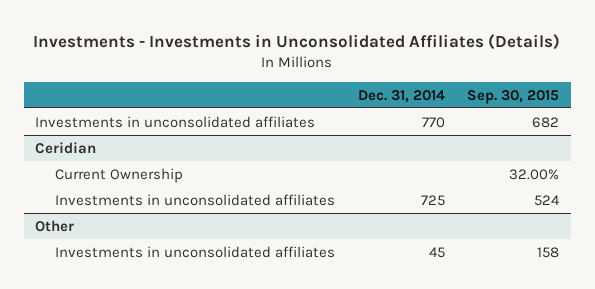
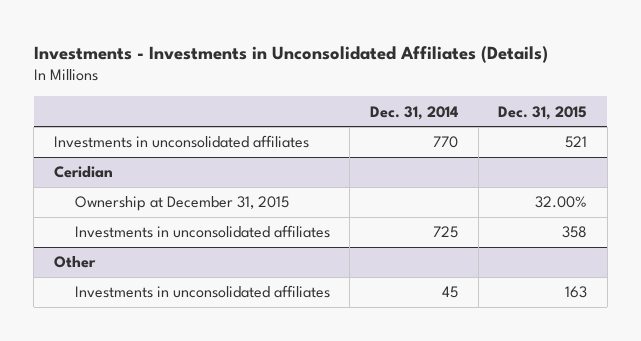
- | Dec. 31, 2014 | Sep. 30, 2015
+ | Dec. 31, 2014 | Dec. 31, 2015
@ Ceridian
- Current Ownership | | 32.00%
+ Ownership at December 31, 2015 | | 32.00%

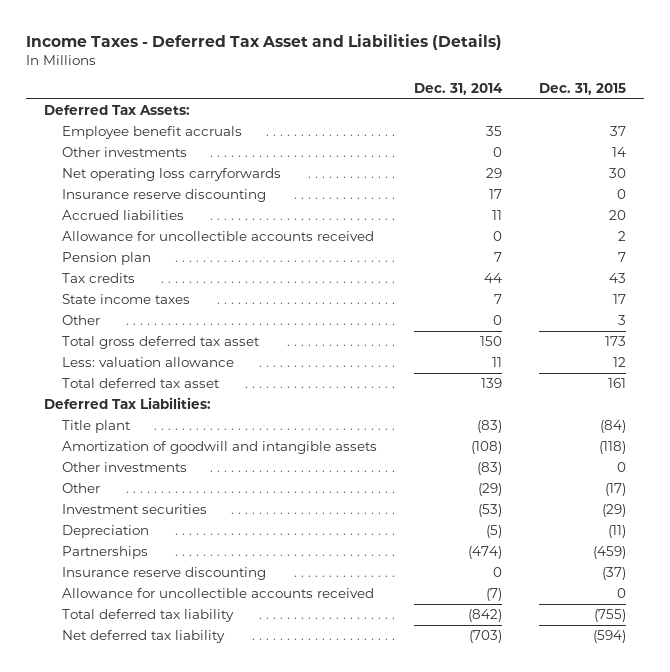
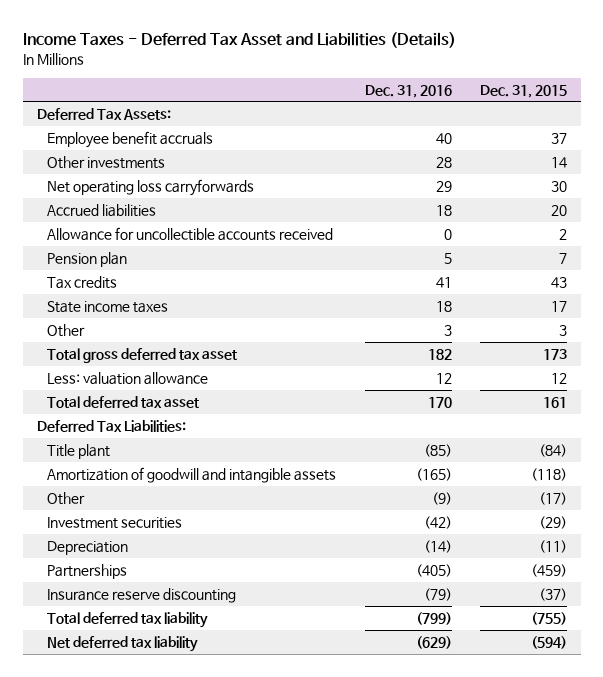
- | Dec. 31, 2014 | Dec. 31, 2015
+ | Dec. 31, 2016 | Dec. 31, 2015
- Insurance reserve discounting | 17 | 0
- Other investments | (83) | 0
- Allowance for uncollectible accounts received | (7) | 0

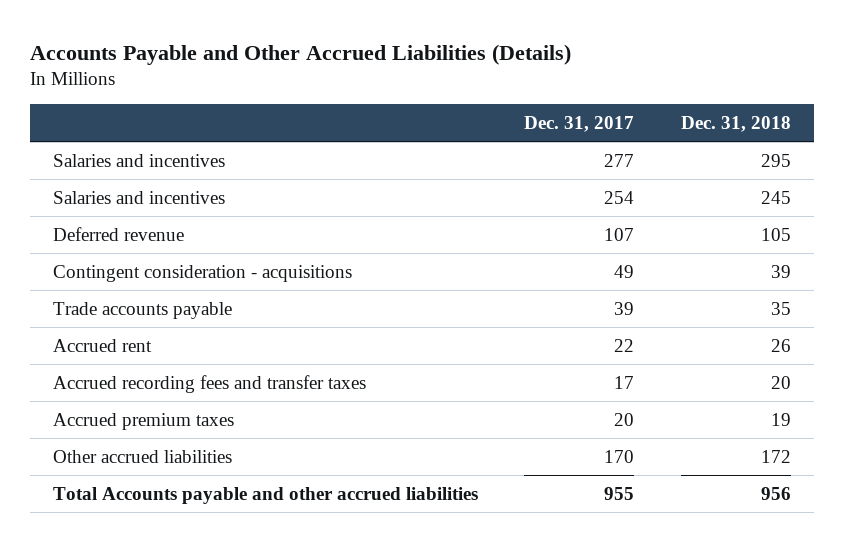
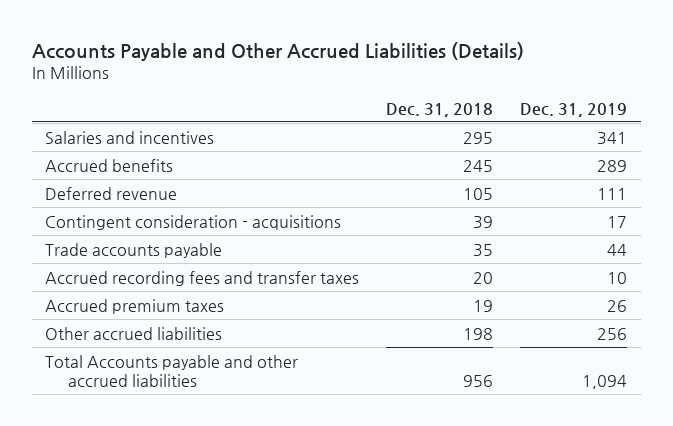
- | Dec. 31, 2017 | Dec. 31, 2018
+ | Dec. 31, 2018 | Dec. 31, 2019
- Salaries and incentives | 254 | 245
+ Accrued benefits | 245 | 289
- Accrued rent | 22 | 26
- Other accrued liabilities | 170 | 172
+ Other accrued liabilities | 198 | 256

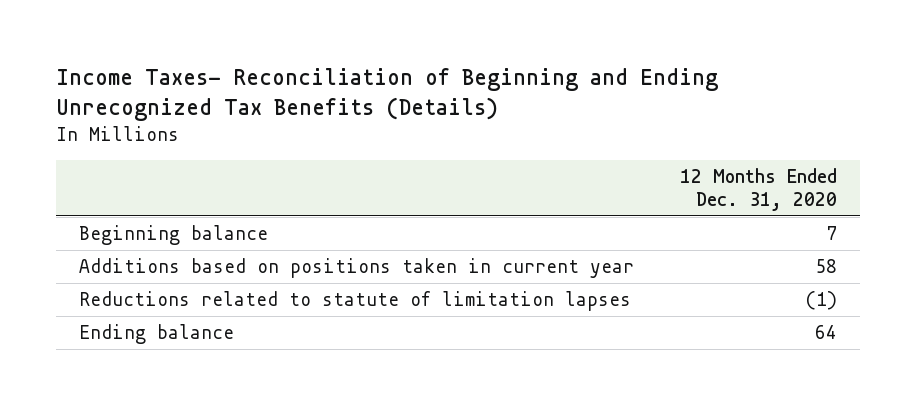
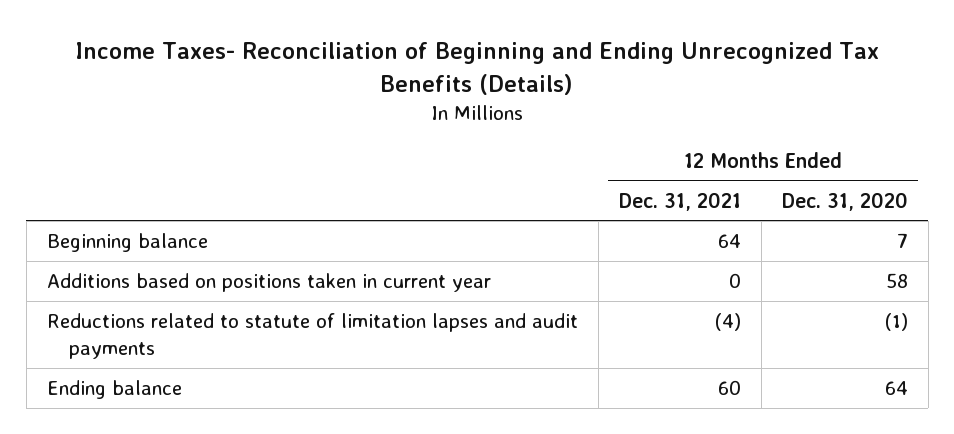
- | 12 Months Ended Dec. 31, 2020
+ | 12 Months Ended Dec. 31, 2021 | 12 Months Ended Dec. 31, 2020
- Reductions related to statute of limitation lapses | (1)
+ Reductions related to statute of limitation lapses and audit payments | (4) | (1)

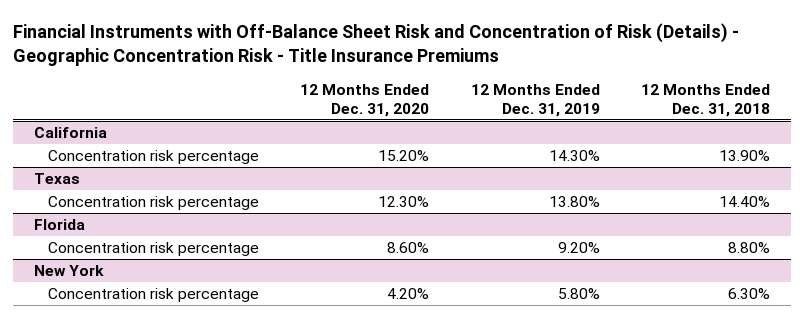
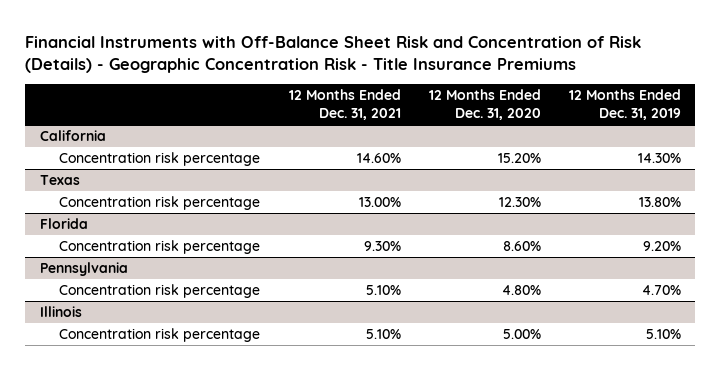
- | 12 Months Ended Dec. 31, 2020 | 12 Months Ended Dec. 31, 2019 | 12 Months Ended Dec. 31, 2018
+ | 12 Months Ended Dec. 31, 2021 | 12 Months Ended Dec. 31, 2020 | 12 Months Ended Dec. 31, 2019
- New York
- Concentration risk percentage | 4.20% | 5.80% | 6.30%
+ Pennsylvania
+ Concentration risk percentage | 5.10% | 4.80% | 4.70%
+ Illinois
+ Concentration risk percentage | 5.10% | 5.00% | 5.10%

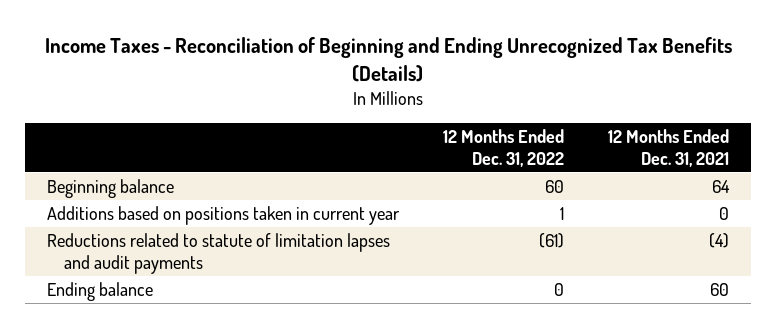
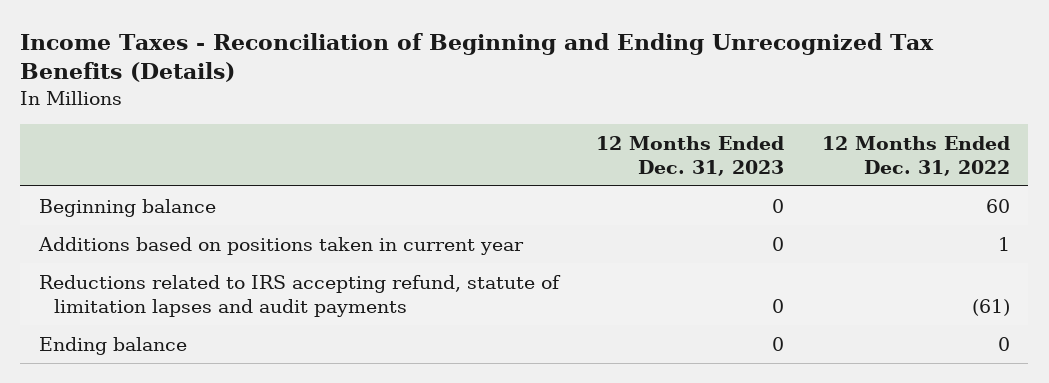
- | 12 Months Ended Dec. 31, 2022 | 12 Months Ended Dec. 31, 2021
+ | 12 Months Ended Dec. 31, 2023 | 12 Months Ended Dec. 31, 2022
- Reductions related to statute of limitation lapses and audit payments | (61) | (4)
+ Reductions related to IRS accepting refund, statute of limitation lapses and audit payments | 0 | (61)

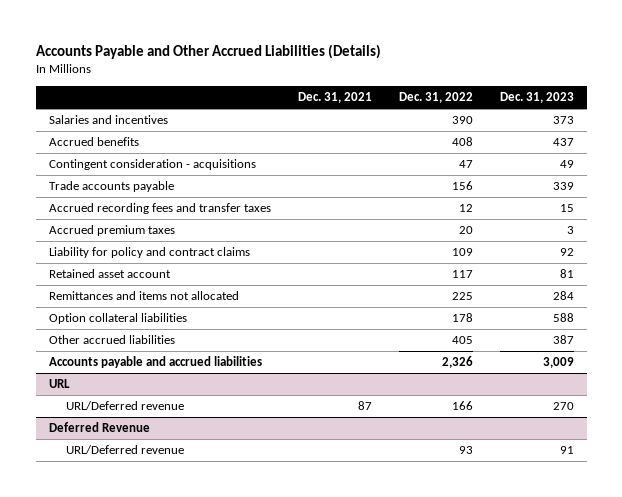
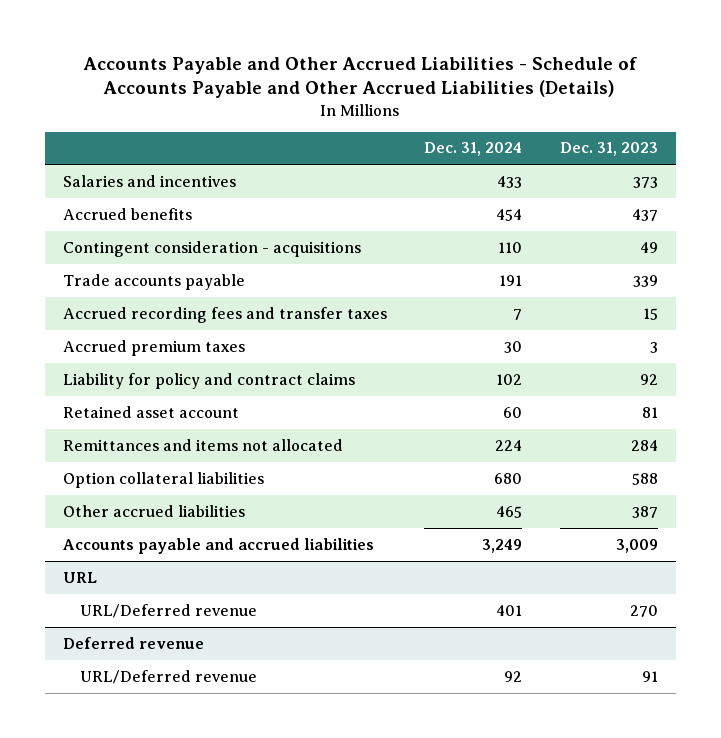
- Accounts Payable and Other Accrued Liabilities (Details)
+ Accounts Payable and Other Accrued Liabilities - Schedule of Accounts Payable and Other Accrued Liabilities (Details)
- | Dec. 31, 2021 | Dec. 31, 2022 | Dec. 31, 2023
+ | Dec. 31, 2024 | Dec. 31, 2023
- Deferred Revenue
+ Deferred revenue

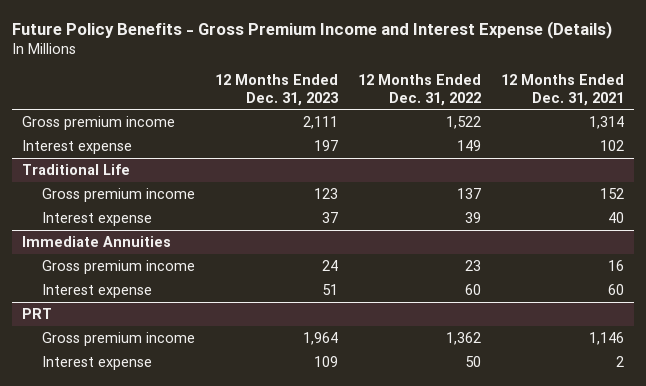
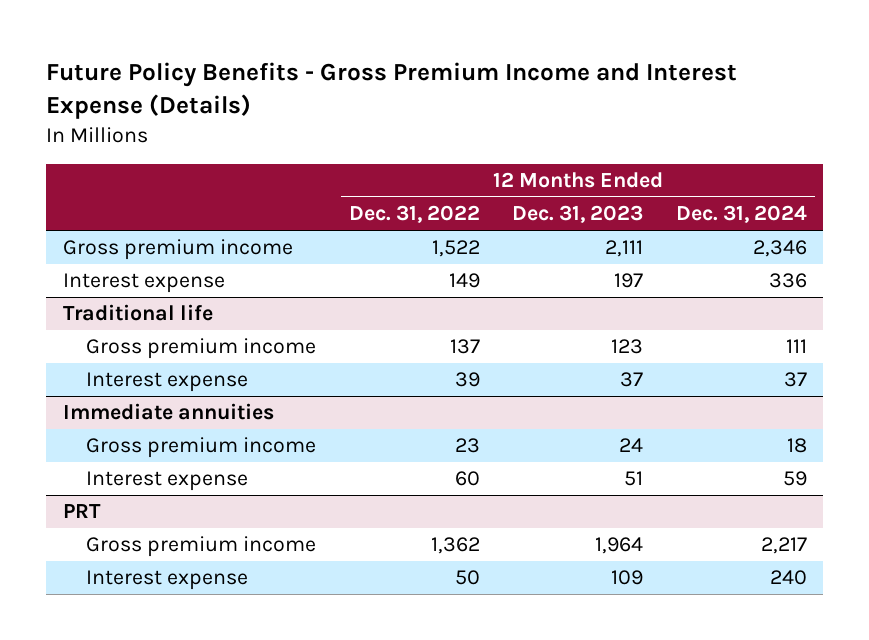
- | 12 Months Ended Dec. 31, 2023 | 12 Months Ended Dec. 31, 2022 | 12 Months Ended Dec. 31, 2021
+ | 12 Months Ended Dec. 31, 2022 | 12 Months Ended Dec. 31, 2023 | 12 Months Ended Dec. 31, 2024
- Traditional Life
+ Traditional life
- Immediate Annuities
+ Immediate annuities

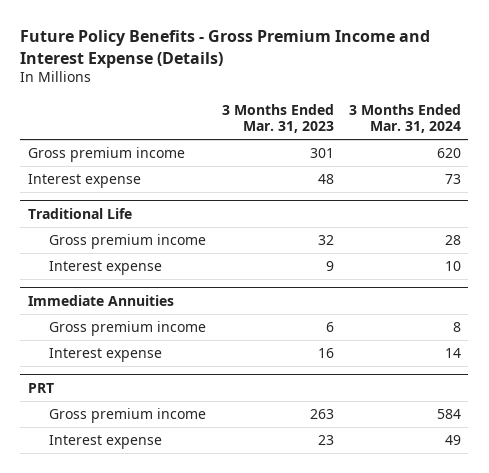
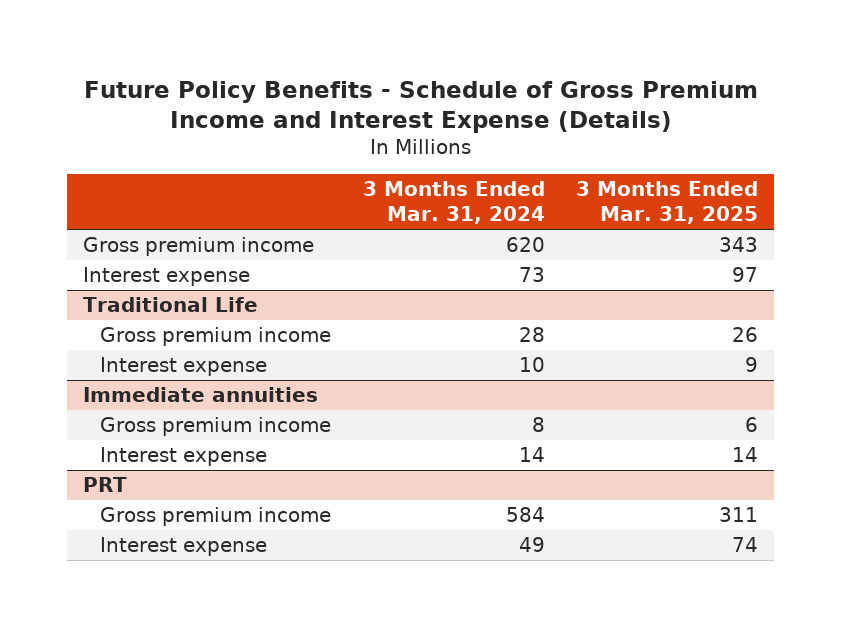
- Future Policy Benefits - Gross Premium Income and Interest Expense (Details)
+ Future Policy Benefits - Schedule of Gross Premium Income and Interest Expense (Details)
- | 3 Months Ended Mar. 31, 2023 | 3 Months Ended Mar. 31, 2024
+ | 3 Months Ended Mar. 31, 2024 | 3 Months Ended Mar. 31, 2025
- Immediate Annuities
+ Immediate annuities

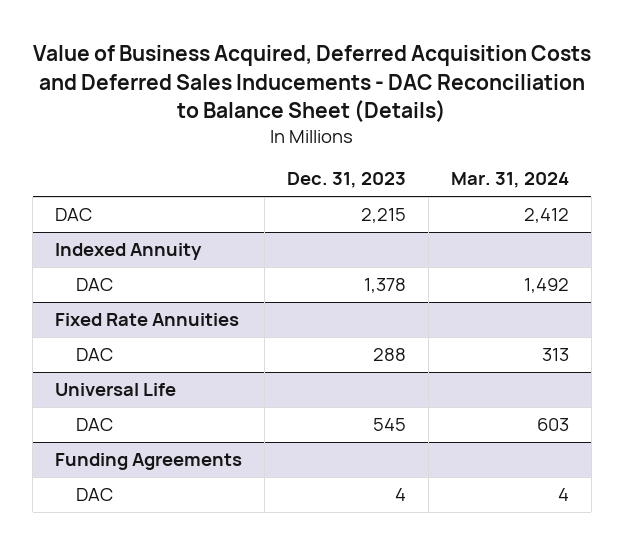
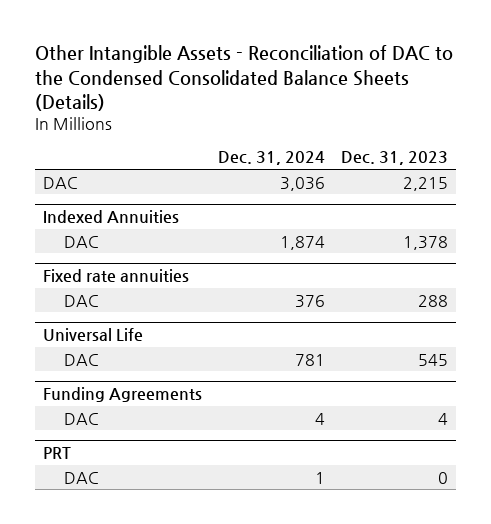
- Value of Business Acquired, Deferred Acquisition Costs and Deferred Sales Inducements - DAC Reconciliation to Balance Sheet (Details)
+ Other Intangible Assets - Reconciliation of DAC to the Condensed Consolidated Balance Sheets (Details)
- | Dec. 31, 2023 | Mar. 31, 2024
+ | Dec. 31, 2024 | Dec. 31, 2023
- Indexed Annuity
+ Indexed Annuities
- Fixed Rate Annuities
+ Fixed rate annuities
+ PRT
+ DAC | 1 | 0

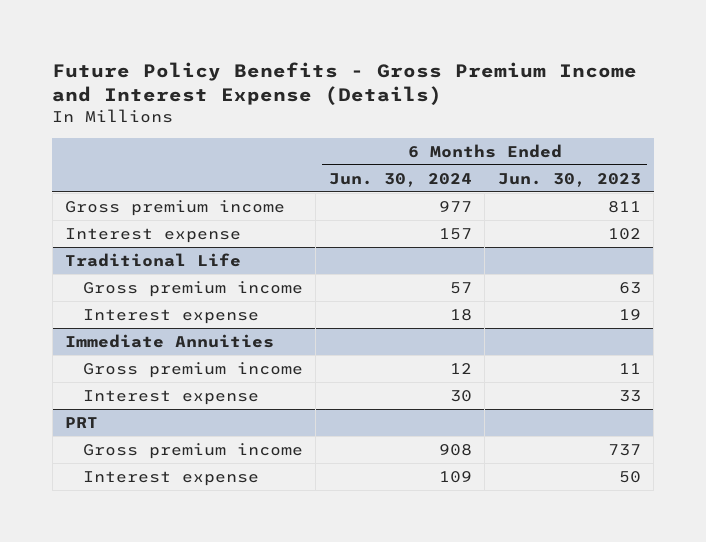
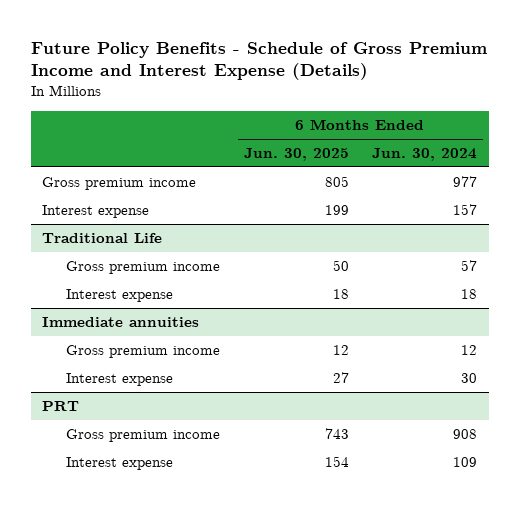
- Future Policy Benefits - Gross Premium Income and Interest Expense (Details)
+ Future Policy Benefits - Schedule of Gross Premium Income and Interest Expense (Details)
- | 6 Months Ended Jun. 30, 2024 | 6 Months Ended Jun. 30, 2023
+ | 6 Months Ended Jun. 30, 2025 | 6 Months Ended Jun. 30, 2024
- Immediate Annuities
+ Immediate annuities

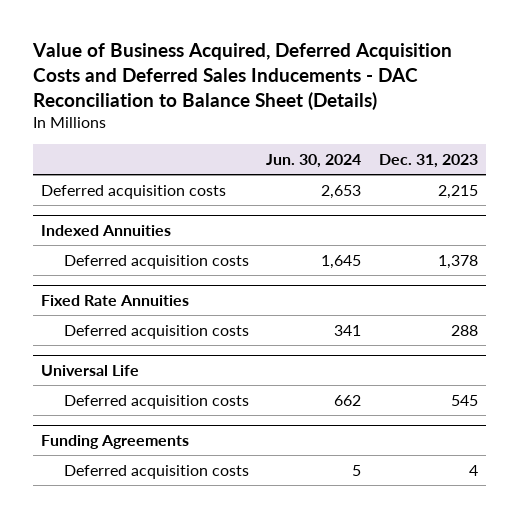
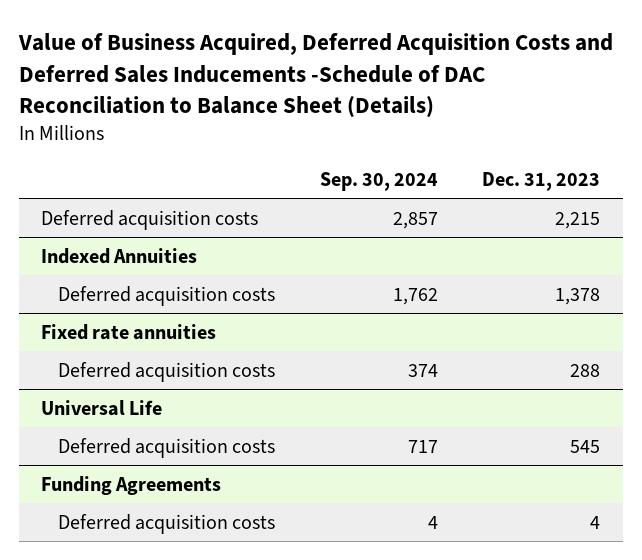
- Value of Business Acquired, Deferred Acquisition Costs and Deferred Sales Inducements - DAC Reconciliation to Balance Sheet (Details)
+ Value of Business Acquired, Deferred Acquisition Costs and Deferred Sales Inducements -Schedule of DAC Reconciliation to Balance Sheet (Details)
- | Jun. 30, 2024 | Dec. 31, 2023
+ | Sep. 30, 2024 | Dec. 31, 2023
- Fixed Rate Annuities
+ Fixed rate annuities

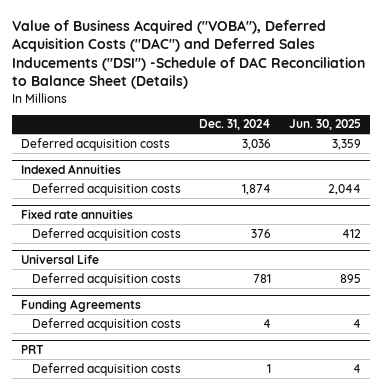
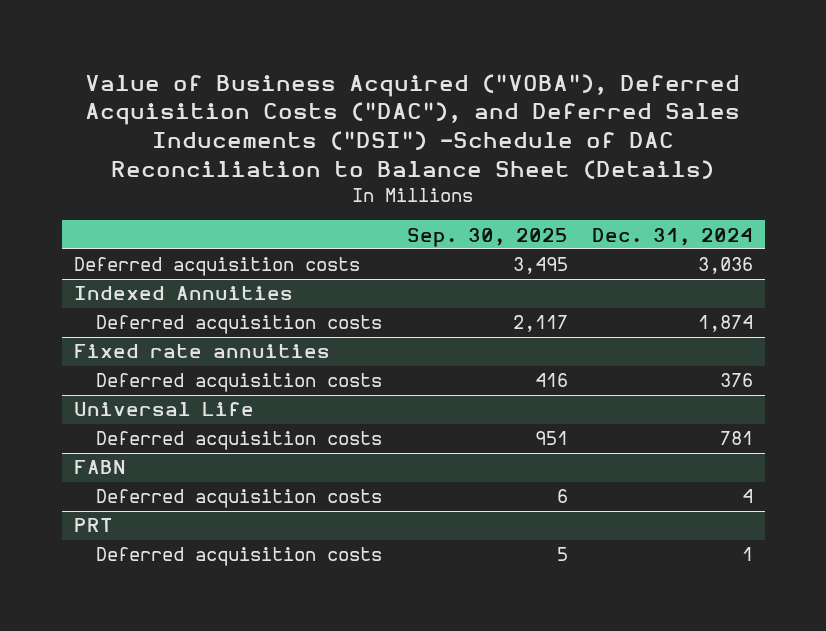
- Value of Business Acquired ("VOBA"), Deferred Acquisition Costs ("DAC") and Deferred Sales Inducements ("DSI") -Schedule of DAC Reconciliation to Balance Sheet (Details)
+ Value of Business Acquired ("VOBA"), Deferred Acquisition Costs ("DAC"), and Deferred Sales Inducements ("DSI") -Schedule of DAC Reconciliation to Balance Sheet (Details)
- | Dec. 31, 2024 | Jun. 30, 2025
+ | Sep. 30, 2025 | Dec. 31, 2024
- Funding Agreements
+ FABN

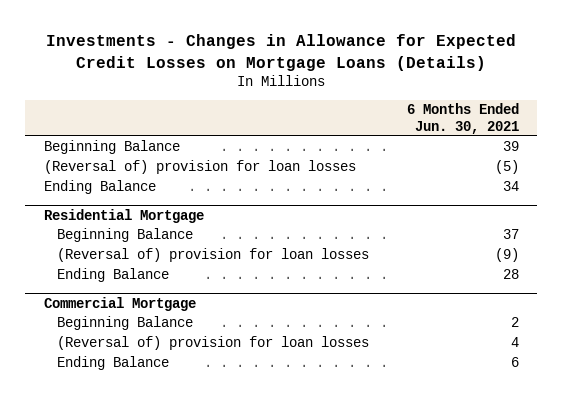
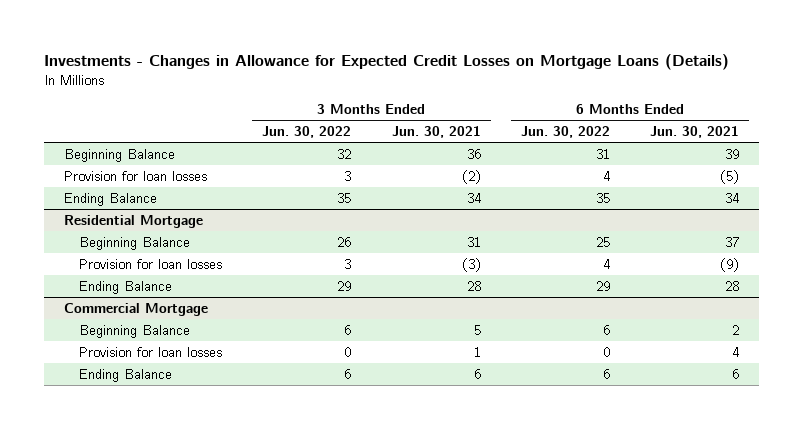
- | 6 Months Ended Jun. 30, 2021
+ | 3 Months Ended Jun. 30, 2022 | 3 Months Ended Jun. 30, 2021 | 6 Months Ended Jun. 30, 2022 | 6 Months Ended Jun. 30, 2021
- (Reversal of) provision for loan losses | (5)
+ Provision for loan losses | 3 | (2) | 4 | (5)
@ Residential Mortgage
- (Reversal of) provision for loan losses | (9)
+ Provision for loan losses | 3 | (3) | 4 | (9)
@ Commercial Mortgage
- (Reversal of) provision for loan losses | 4
+ Provision for loan losses | 0 | 1 | 0 | 4

